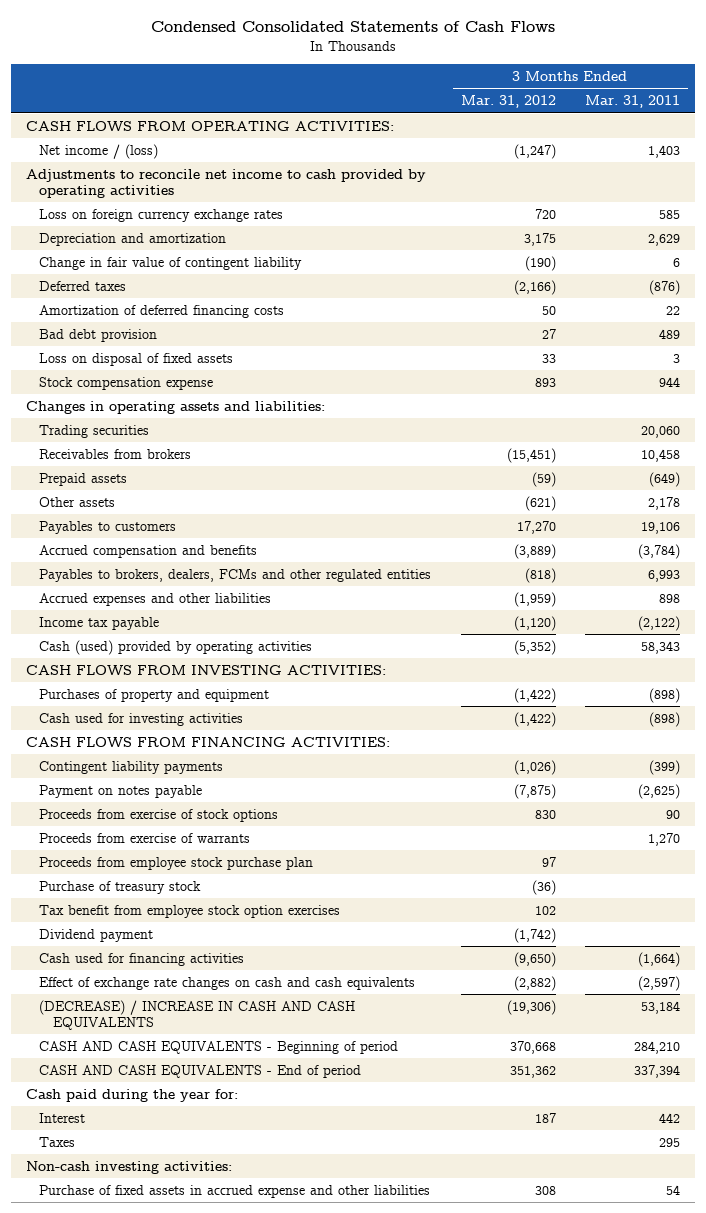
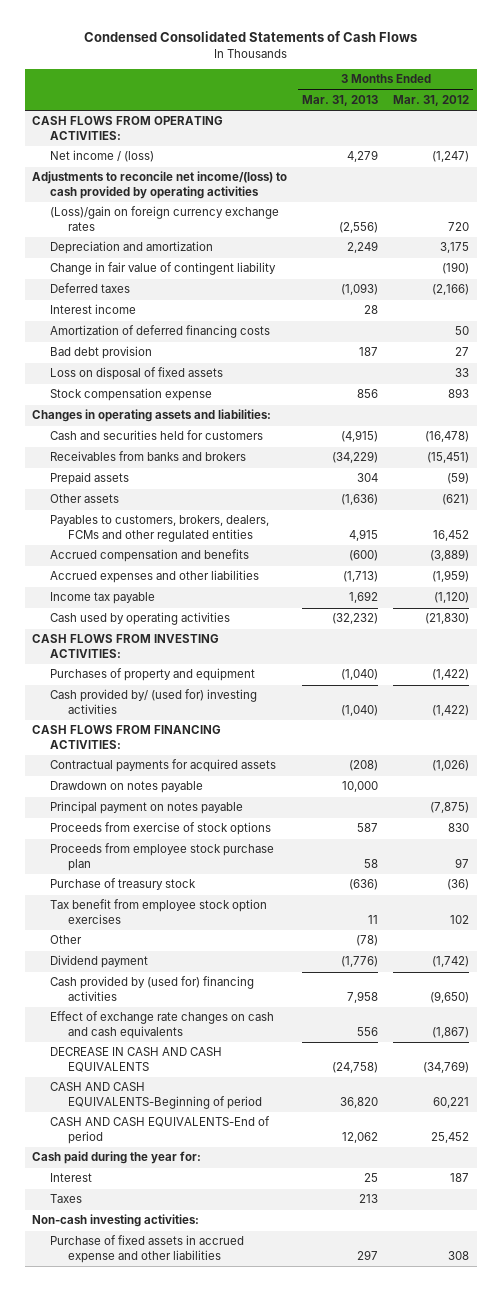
- | 3 Months Ended Mar. 31, 2012 | 3 Months Ended Mar. 31, 2011
+ | 3 Months Ended Mar. 31, 2013 | 3 Months Ended Mar. 31, 2012
- Adjustments to reconcile net income to cash provided by operating activities
- Loss on foreign currency exchange rates | 720 | 585
+ Adjustments to reconcile net income/(loss) to cash provided by operating activities
+ (Loss)/gain on foreign currency exchange rates | (2,556) | 720
+ Interest income | 28 |
- Trading securities | | 20,060
- Receivables from brokers | (15,451) | 10,458
+ Cash and securities held for customers | (4,915) | (16,478)
+ Receivables from banks and brokers | (34,229) | (15,451)
- Payables to customers | 17,270 | 19,106
+ Payables to customers, brokers, dealers, FCMs and other regulated entities | 4,915 | 16,452
- Payables to brokers, dealers, FCMs and other regulated entities | (818) | 6,993
- Cash (used) provided by operating activities | (5,352) | 58,343
+ Cash used by operating activities | (32,232) | (21,830)
- Cash used for investing activities | (1,422) | (898)
+ Cash provided by/ (used for) investing activities | (1,040) | (1,422)
- Contingent liability payments | (1,026) | (399)
- Payment on notes payable | (7,875) | (2,625)
+ Contractual payments for acquired assets | (208) | (1,026)
+ Drawdown on notes payable | 10,000 |
+ Principal payment on notes payable | | (7,875)
- Proceeds from exercise of warrants | | 1,270
+ Other | (78) |
- Cash used for financing activities | (9,650) | (1,664)
- Effect of exchange rate changes on cash and cash equivalents | (2,882) | (2,597)
- (DECREASE) / INCREASE IN CASH AND CASH EQUIVALENTS | (19,306) | 53,184
- CASH AND CASH EQUIVALENTS - Beginning of period | 370,668 | 284,210
- CASH AND CASH EQUIVALENTS - End of period | 351,362 | 337,394
+ Cash provided by (used for) financing activities | 7,958 | (9,650)
+ Effect of exchange rate changes on cash and cash equivalents | 556 | (1,867)
+ DECREASE IN CASH AND CASH EQUIVALENTS | (24,758) | (34,769)
+ CASH AND CASH EQUIVALENTS-Beginning of period | 36,820 | 60,221
+ CASH AND CASH EQUIVALENTS-End of period | 12,062 | 25,452

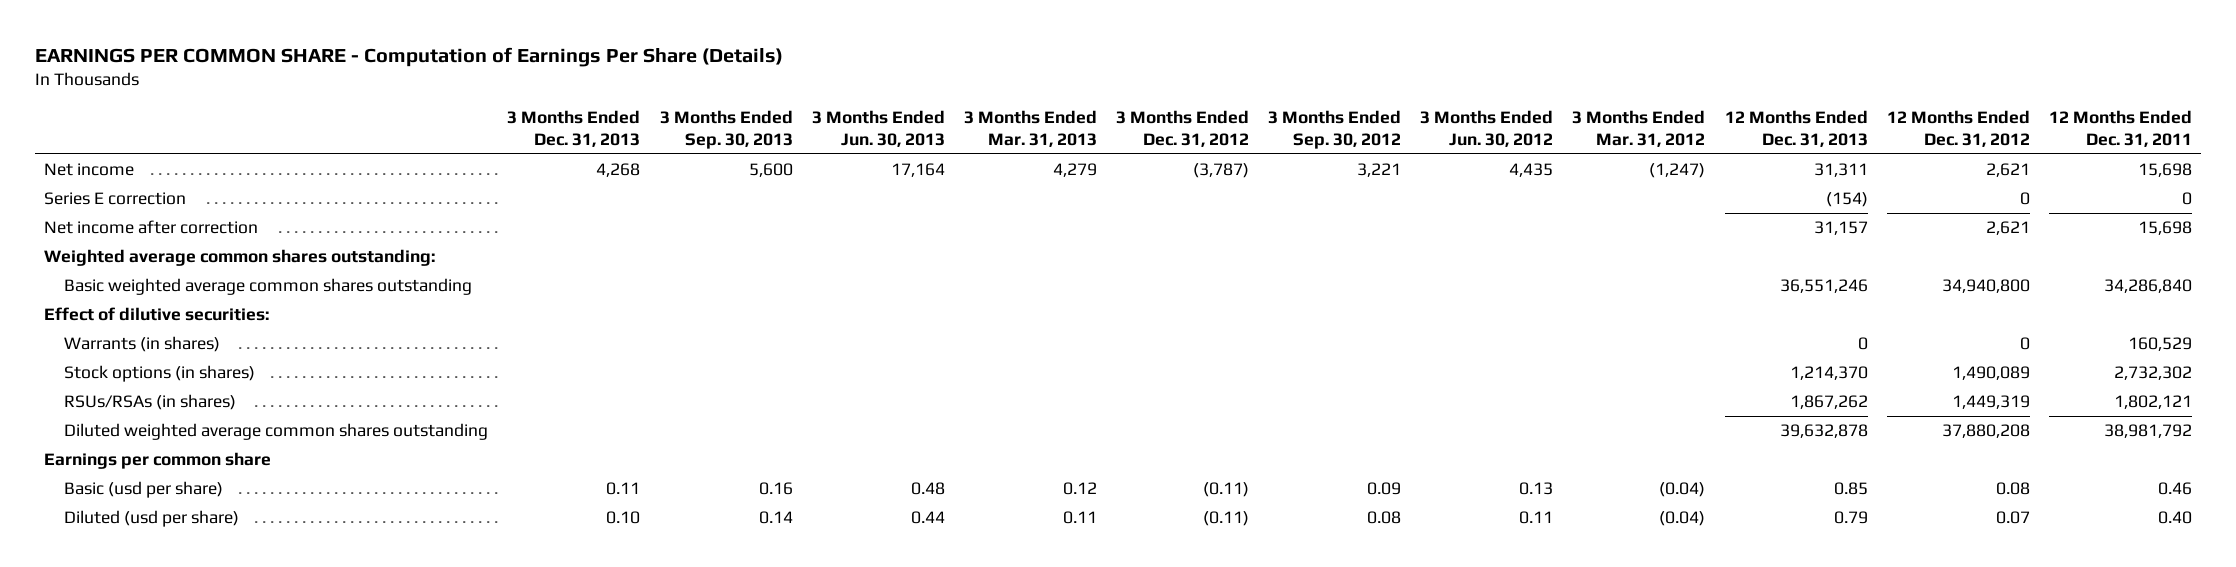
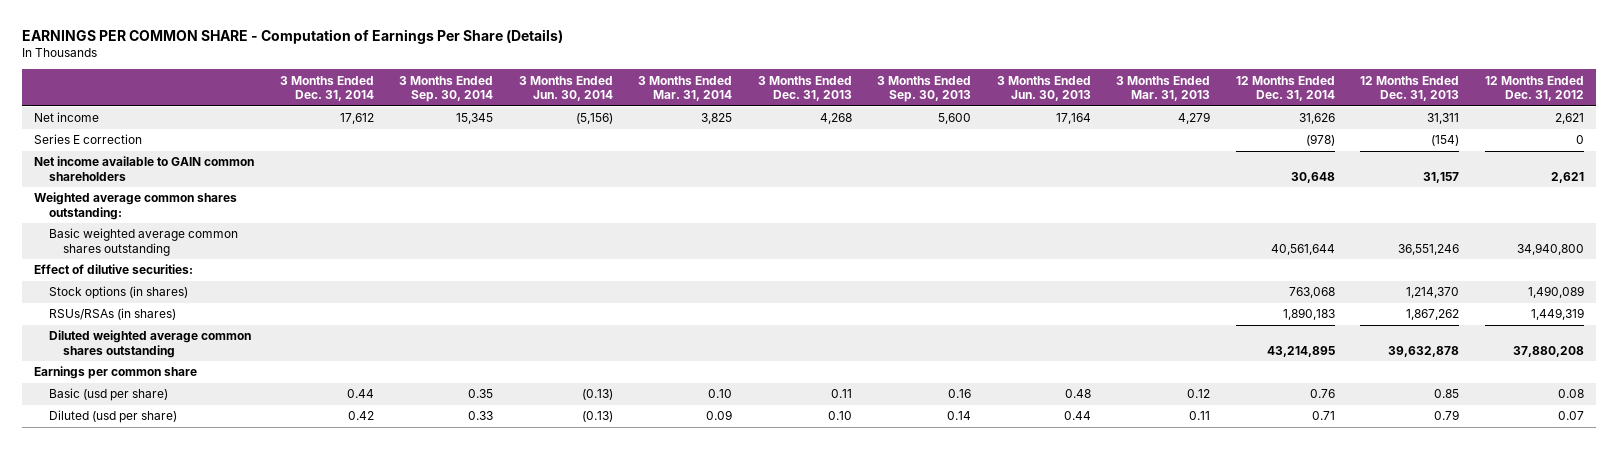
- | 3 Months Ended Dec. 31, 2013 | 3 Months Ended Sep. 30, 2013 | 3 Months Ended Jun. 30, 2013 | 3 Months Ended Mar. 31, 2013 | 3 Months Ended Dec. 31, 2012 | 3 Months Ended Sep. 30, 2012 | 3 Months Ended Jun. 30, 2012 | 3 Months Ended Mar. 31, 2012 | 12 Months Ended Dec. 31, 2013 | 12 Months Ended Dec. 31, 2012 | 12 Months Ended Dec. 31, 2011
+ | 3 Months Ended Dec. 31, 2014 | 3 Months Ended Sep. 30, 2014 | 3 Months Ended Jun. 30, 2014 | 3 Months Ended Mar. 31, 2014 | 3 Months Ended Dec. 31, 2013 | 3 Months Ended Sep. 30, 2013 | 3 Months Ended Jun. 30, 2013 | 3 Months Ended Mar. 31, 2013 | 12 Months Ended Dec. 31, 2014 | 12 Months Ended Dec. 31, 2013 | 12 Months Ended Dec. 31, 2012
- Net income after correction | | | | | | | | | 31,157 | 2,621 | 15,698
+ Net income available to GAIN common shareholders | | | | | | | | | 30,648 | 31,157 | 2,621
- Warrants (in shares) | | | | | | | | | 0 | 0 | 160,529

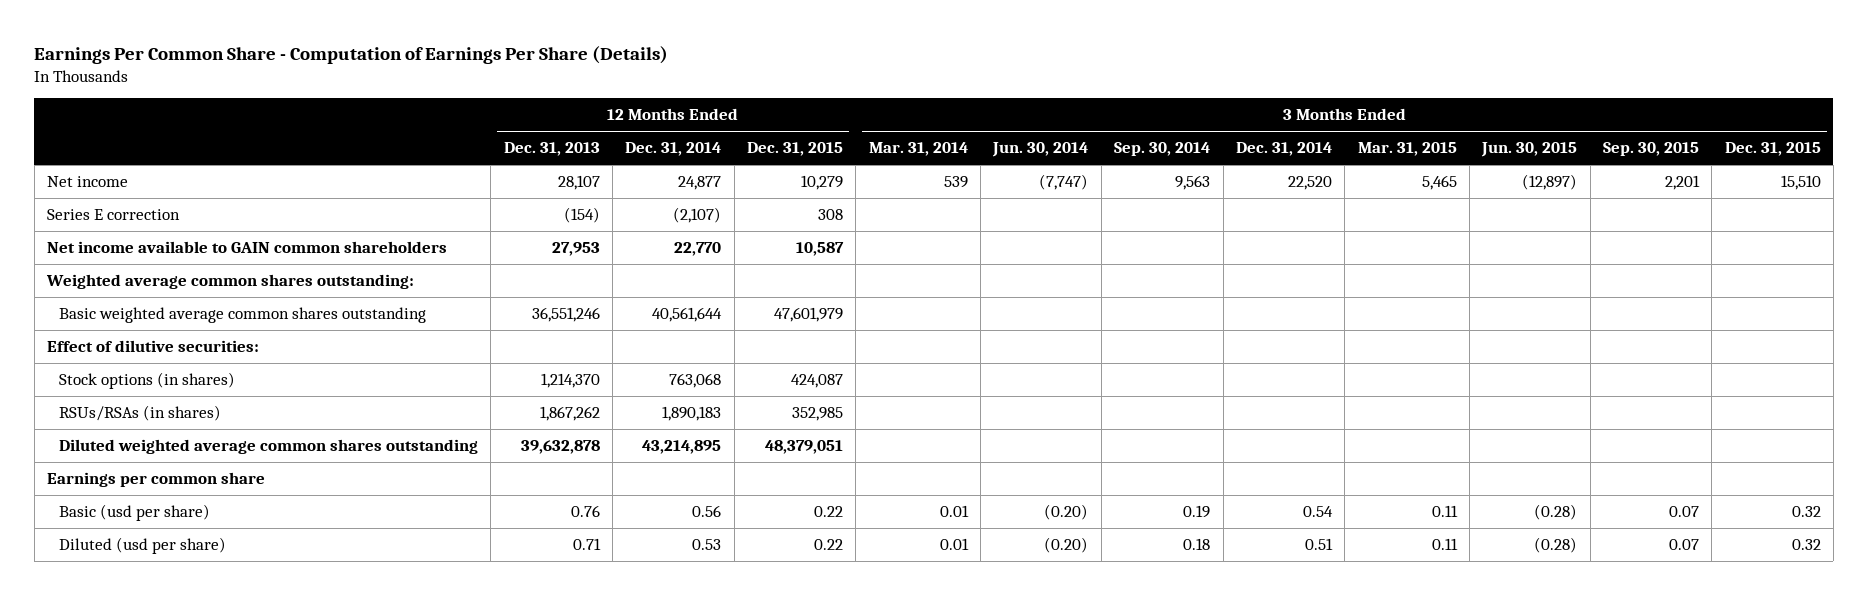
- EARNINGS PER COMMON SHARE - Computation of Earnings Per Share (Details)
+ Earnings Per Common Share - Computation of Earnings Per Share (Details)
- | 3 Months Ended Dec. 31, 2014 | 3 Months Ended Sep. 30, 2014 | 3 Months Ended Jun. 30, 2014 | 3 Months Ended Mar. 31, 2014 | 3 Months Ended Dec. 31, 2013 | 3 Months Ended Sep. 30, 2013 | 3 Months Ended Jun. 30, 2013 | 3 Months Ended Mar. 31, 2013 | 12 Months Ended Dec. 31, 2014 | 12 Months Ended Dec. 31, 2013 | 12 Months Ended Dec. 31, 2012
+ | 12 Months Ended Dec. 31, 2013 | 12 Months Ended Dec. 31, 2014 | 12 Months Ended Dec. 31, 2015 | 3 Months Ended Mar. 31, 2014 | 3 Months Ended Jun. 30, 2014 | 3 Months Ended Sep. 30, 2014 | 3 Months Ended Dec. 31, 2014 | 3 Months Ended Mar. 31, 2015 | 3 Months Ended Jun. 30, 2015 | 3 Months Ended Sep. 30, 2015 | 3 Months Ended Dec. 31, 2015
- Net income | 17,612 | 15,345 | (5,156) | 3,825 | 4,268 | 5,600 | 17,164 | 4,279 | 31,626 | 31,311 | 2,621
- Series E correction | | | | | | | | | (978) | (154) | 0
- Net income available to GAIN common shareholders | | | | | | | | | 30,648 | 31,157 | 2,621
+ Net income | 28,107 | 24,877 | 10,279 | 539 | (7,747) | 9,563 | 22,520 | 5,465 | (12,897) | 2,201 | 15,510
+ Series E correction | (154) | (2,107) | 308 | | | | | | | |
+ Net income available to GAIN common shareholders | 27,953 | 22,770 | 10,587 | | | | | | | |
- Basic (usd per share) | 0.44 | 0.35 | (0.13) | 0.10 | 0.11 | 0.16 | 0.48 | 0.12 | 0.76 | 0.85 | 0.08
- Diluted (usd per share) | 0.42 | 0.33 | (0.13) | 0.09 | 0.10 | 0.14 | 0.44 | 0.11 | 0.71 | 0.79 | 0.07
+ Basic (usd per share) | 0.76 | 0.56 | 0.22 | 0.01 | (0.20) | 0.19 | 0.54 | 0.11 | (0.28) | 0.07 | 0.32
+ Diluted (usd per share) | 0.71 | 0.53 | 0.22 | 0.01 | (0.20) | 0.18 | 0.51 | 0.11 | (0.28) | 0.07 | 0.32

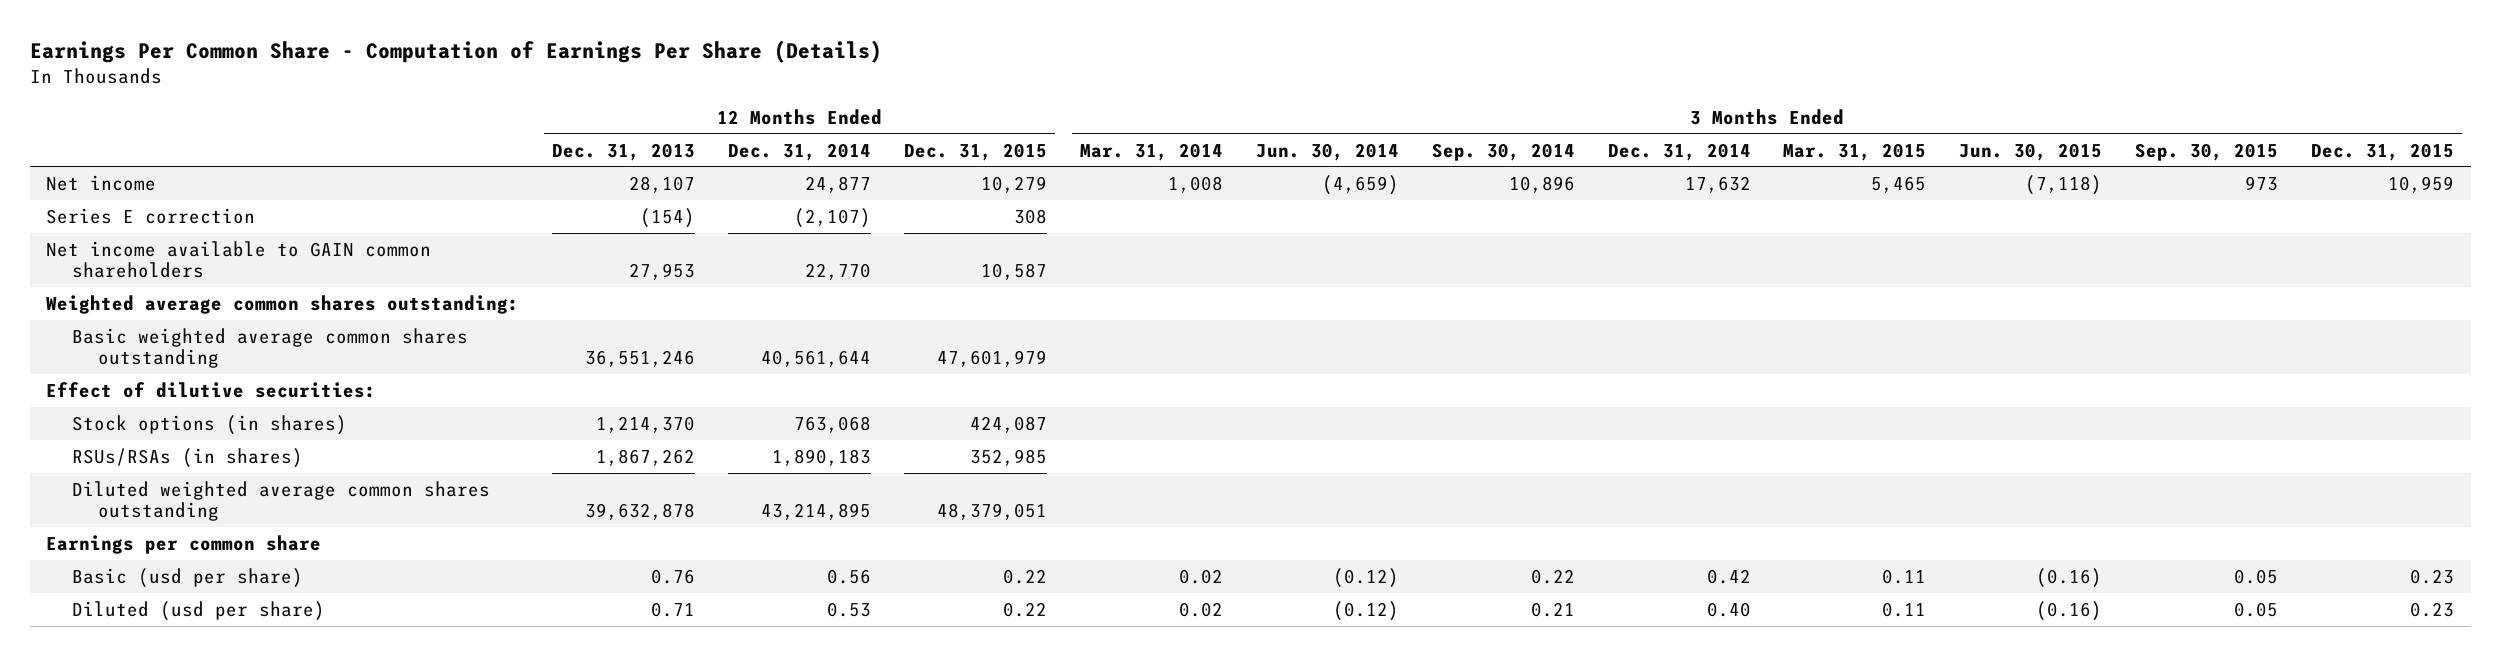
- Net income | 28,107 | 24,877 | 10,279 | 539 | (7,747) | 9,563 | 22,520 | 5,465 | (12,897) | 2,201 | 15,510
+ Net income | 28,107 | 24,877 | 10,279 | 1,008 | (4,659) | 10,896 | 17,632 | 5,465 | (7,118) | 973 | 10,959
- Basic (usd per share) | 0.76 | 0.56 | 0.22 | 0.01 | (0.20) | 0.19 | 0.54 | 0.11 | (0.28) | 0.07 | 0.32
- Diluted (usd per share) | 0.71 | 0.53 | 0.22 | 0.01 | (0.20) | 0.18 | 0.51 | 0.11 | (0.28) | 0.07 | 0.32
+ Basic (usd per share) | 0.76 | 0.56 | 0.22 | 0.02 | (0.12) | 0.22 | 0.42 | 0.11 | (0.16) | 0.05 | 0.23
+ Diluted (usd per share) | 0.71 | 0.53 | 0.22 | 0.02 | (0.12) | 0.21 | 0.40 | 0.11 | (0.16) | 0.05 | 0.23

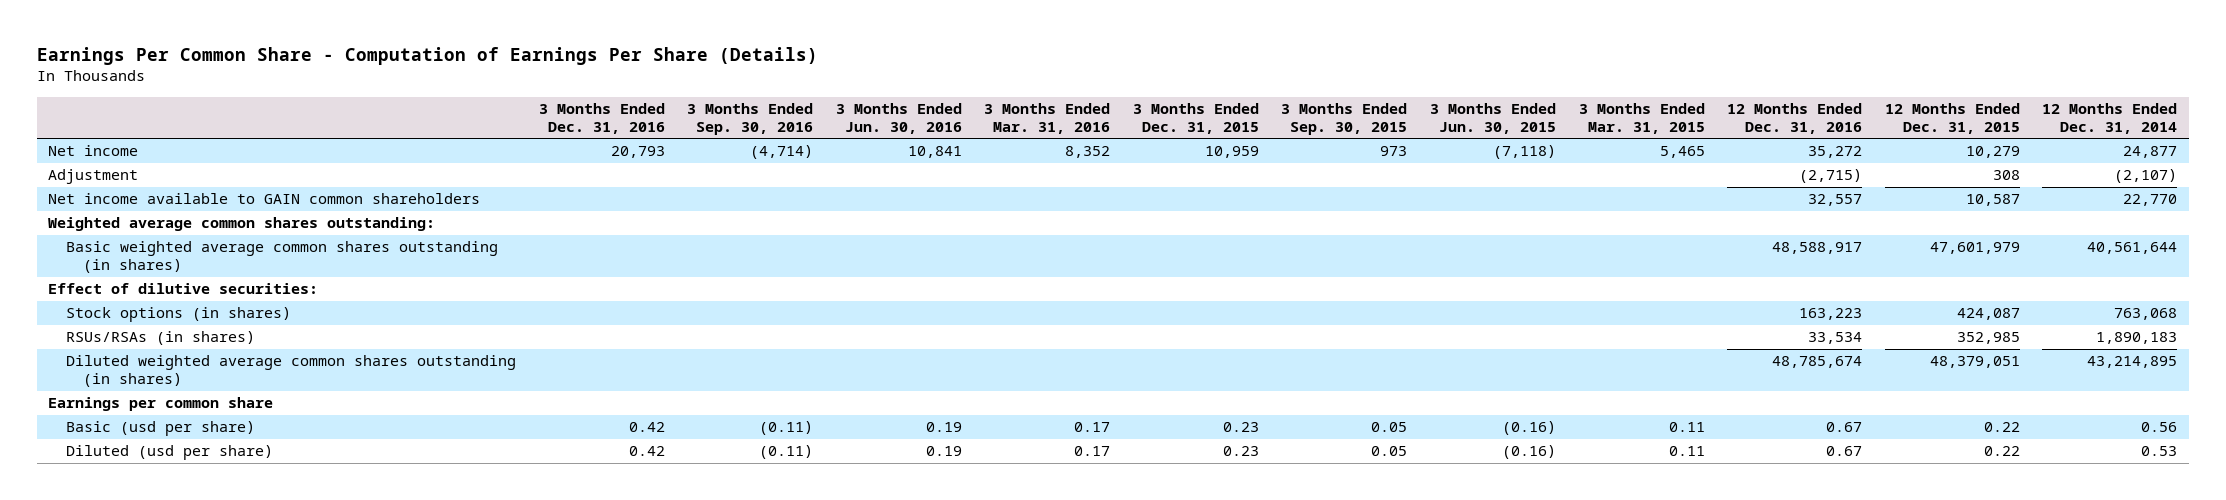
- | 12 Months Ended Dec. 31, 2013 | 12 Months Ended Dec. 31, 2014 | 12 Months Ended Dec. 31, 2015 | 3 Months Ended Mar. 31, 2014 | 3 Months Ended Jun. 30, 2014 | 3 Months Ended Sep. 30, 2014 | 3 Months Ended Dec. 31, 2014 | 3 Months Ended Mar. 31, 2015 | 3 Months Ended Jun. 30, 2015 | 3 Months Ended Sep. 30, 2015 | 3 Months Ended Dec. 31, 2015
+ | 3 Months Ended Dec. 31, 2016 | 3 Months Ended Sep. 30, 2016 | 3 Months Ended Jun. 30, 2016 | 3 Months Ended Mar. 31, 2016 | 3 Months Ended Dec. 31, 2015 | 3 Months Ended Sep. 30, 2015 | 3 Months Ended Jun. 30, 2015 | 3 Months Ended Mar. 31, 2015 | 12 Months Ended Dec. 31, 2016 | 12 Months Ended Dec. 31, 2015 | 12 Months Ended Dec. 31, 2014
- Series E correction | (154) | (2,107) | 308 | | | | | | | |
+ Adjustment | | | | | | | | | (2,715) | 308 | (2,107)
- Basic weighted average common shares outstanding | 36,551,246 | 40,561,644 | 47,601,979 | | | | | | | |
+ Basic weighted average common shares outstanding (in shares) | | | | | | | | | 48,588,917 | 47,601,979 | 40,561,644
- Diluted weighted average common shares outstanding | 39,632,878 | 43,214,895 | 48,379,051 | | | | | | | |
+ Diluted weighted average common shares outstanding (in shares) | | | | | | | | | 48,785,674 | 48,379,051 | 43,214,895

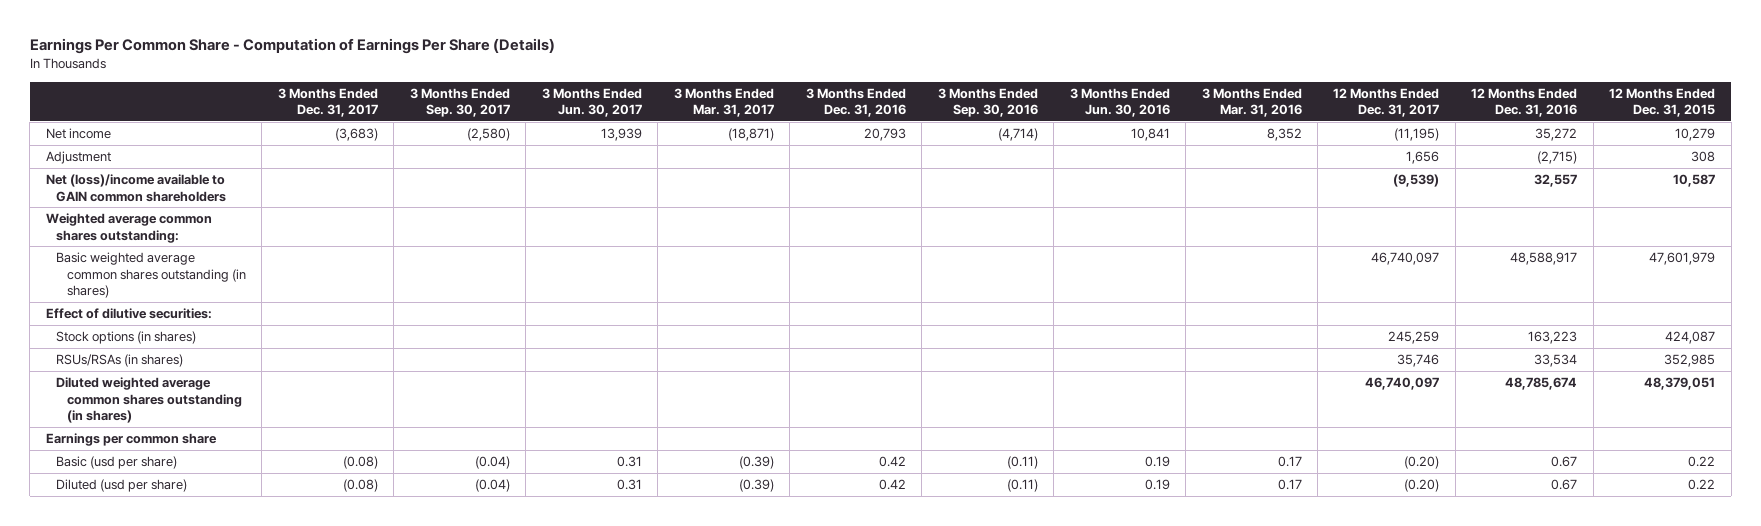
- | 3 Months Ended Dec. 31, 2016 | 3 Months Ended Sep. 30, 2016 | 3 Months Ended Jun. 30, 2016 | 3 Months Ended Mar. 31, 2016 | 3 Months Ended Dec. 31, 2015 | 3 Months Ended Sep. 30, 2015 | 3 Months Ended Jun. 30, 2015 | 3 Months Ended Mar. 31, 2015 | 12 Months Ended Dec. 31, 2016 | 12 Months Ended Dec. 31, 2015 | 12 Months Ended Dec. 31, 2014
+ | 3 Months Ended Dec. 31, 2017 | 3 Months Ended Sep. 30, 2017 | 3 Months Ended Jun. 30, 2017 | 3 Months Ended Mar. 31, 2017 | 3 Months Ended Dec. 31, 2016 | 3 Months Ended Sep. 30, 2016 | 3 Months Ended Jun. 30, 2016 | 3 Months Ended Mar. 31, 2016 | 12 Months Ended Dec. 31, 2017 | 12 Months Ended Dec. 31, 2016 | 12 Months Ended Dec. 31, 2015
- Net income available to GAIN common shareholders | | | | | | | | | 32,557 | 10,587 | 22,770
+ Net (loss)/income available to GAIN common shareholders | | | | | | | | | (9,539) | 32,557 | 10,587

